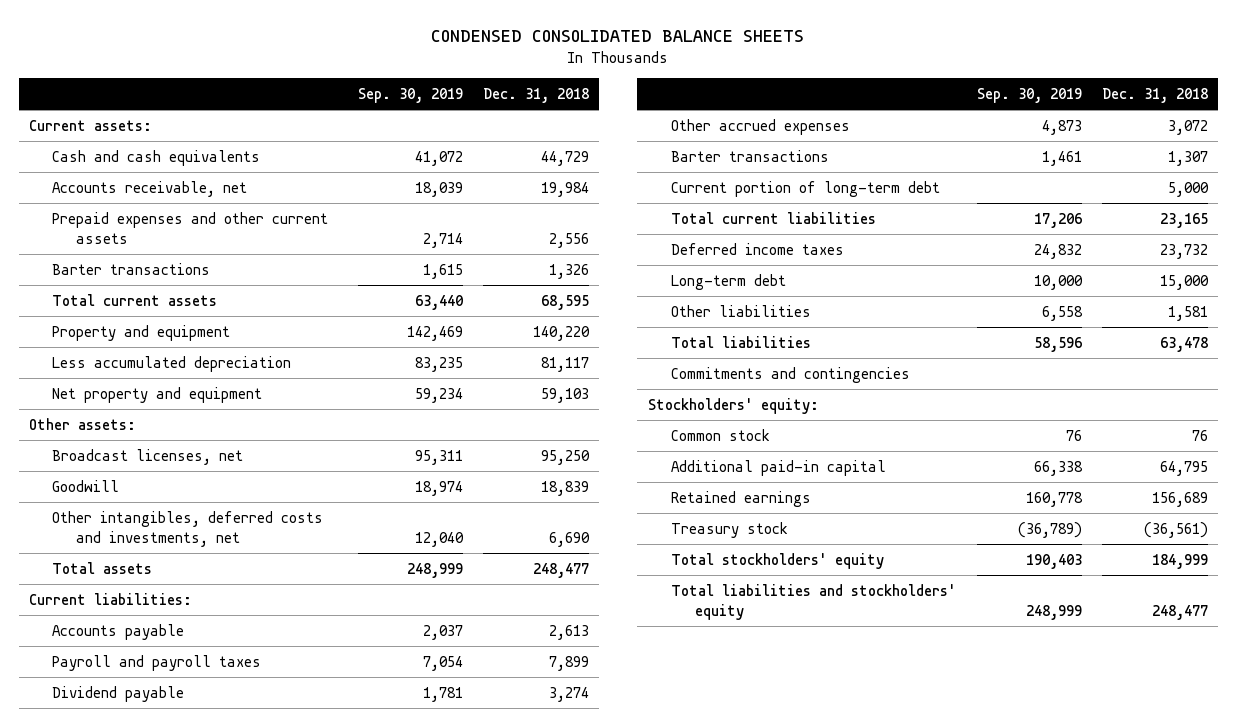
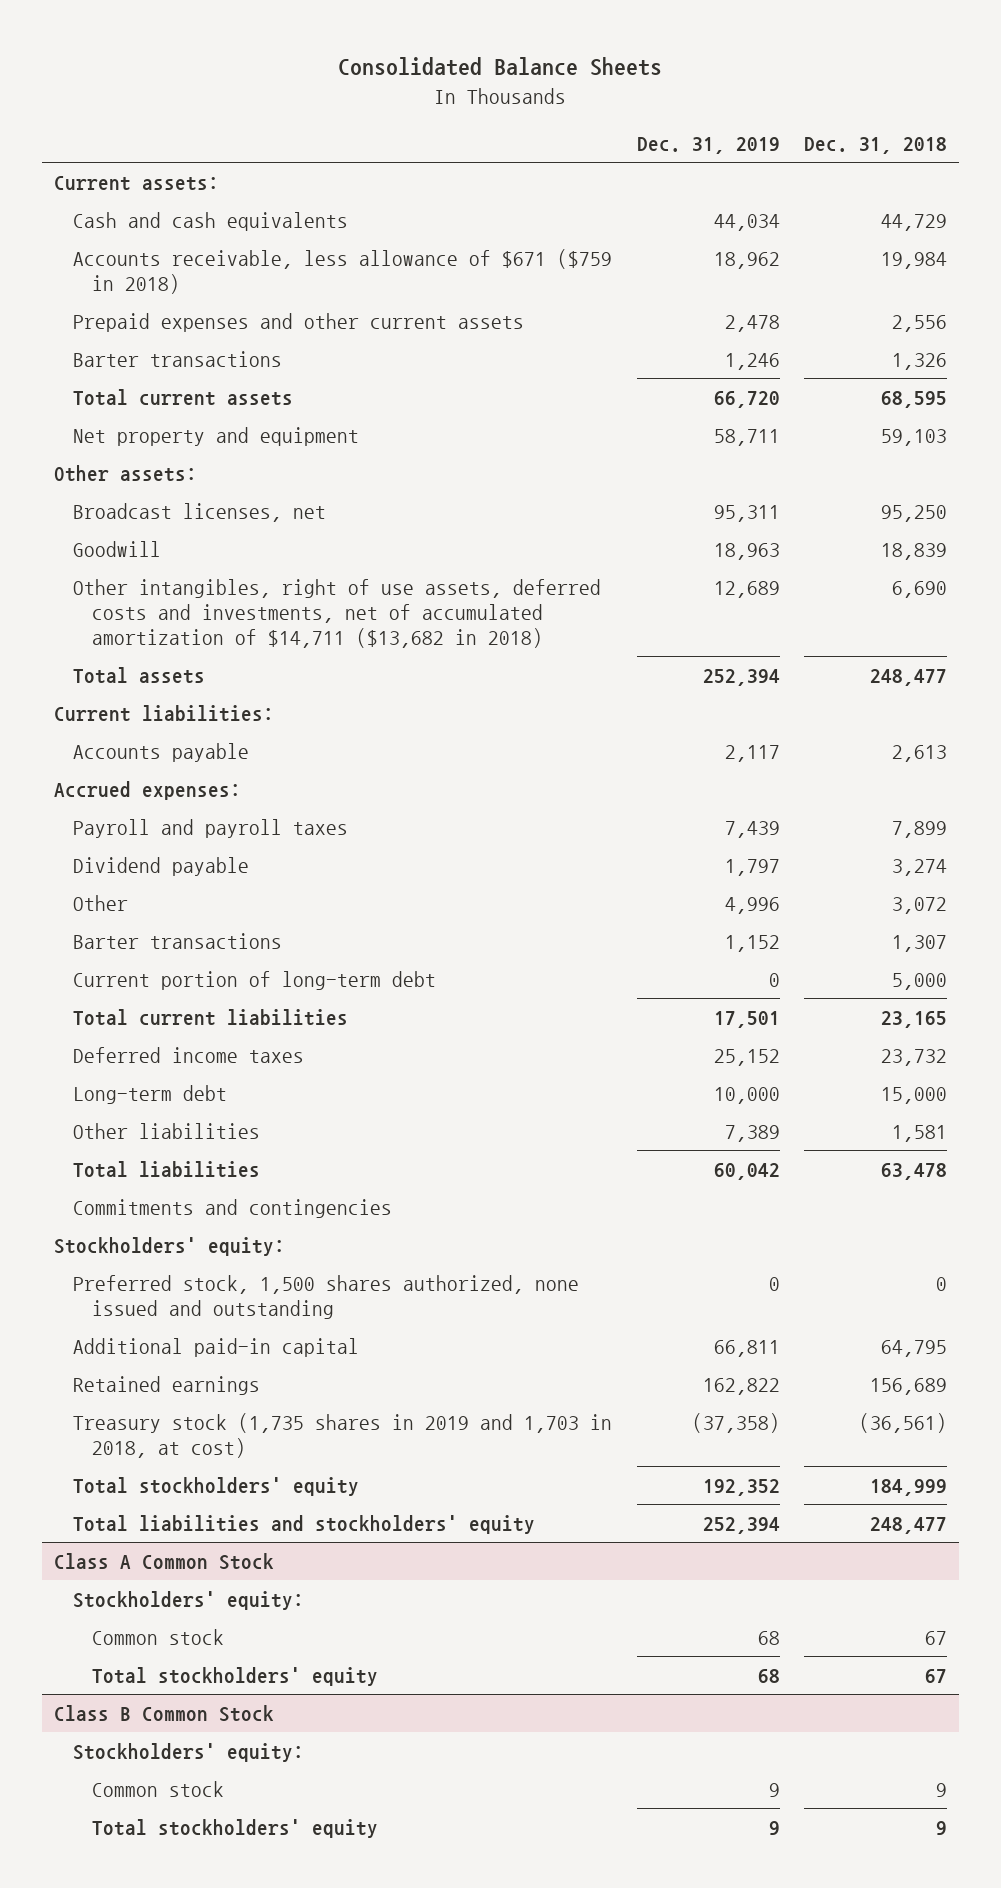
- CONDENSED CONSOLIDATED BALANCE SHEETS
+ Consolidated Balance Sheets
- | Sep. 30, 2019 | Dec. 31, 2018
+ | Dec. 31, 2019 | Dec. 31, 2018
- Accounts receivable, net | 18,039 | 19,984
+ Accounts receivable, less allowance of $671 ($759 in 2018) | 18,962 | 19,984
- Property and equipment | 142,469 | 140,220
- Less accumulated depreciation | 83,235 | 81,117
- Other intangibles, deferred costs and investments, net | 12,040 | 6,690
+ Other intangibles, right of use assets, deferred costs and investments, net of accumulated amortization of $14,711 ($13,682 in 2018) | 12,689 | 6,690
+ Accrued expenses:
- Other accrued expenses | 4,873 | 3,072
+ Other | 4,996 | 3,072
- Common stock | 76 | 76
+ Preferred stock, 1,500 shares authorized, none issued and outstanding | 0 | 0
- Treasury stock | (36,789) | (36,561)
+ Treasury stock (1,735 shares in 2019 and 1,703 in 2018, at cost) | (37,358) | (36,561)
+ Class A Common Stock
+ Stockholders' equity:
+ Common stock | 68 | 67
+ Total stockholders' equity | 68 | 67
+ Class B Common Stock
+ Stockholders' equity:
+ Common stock | 9 | 9
+ Total stockholders' equity | 9 | 9

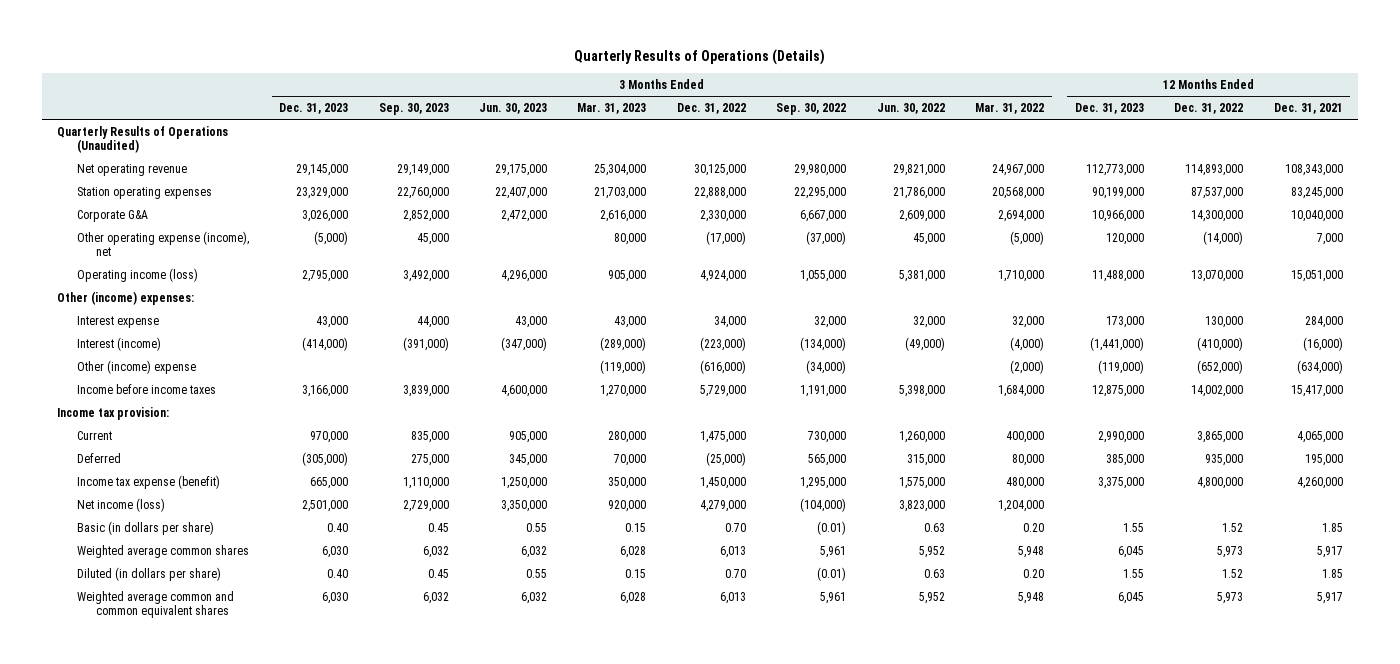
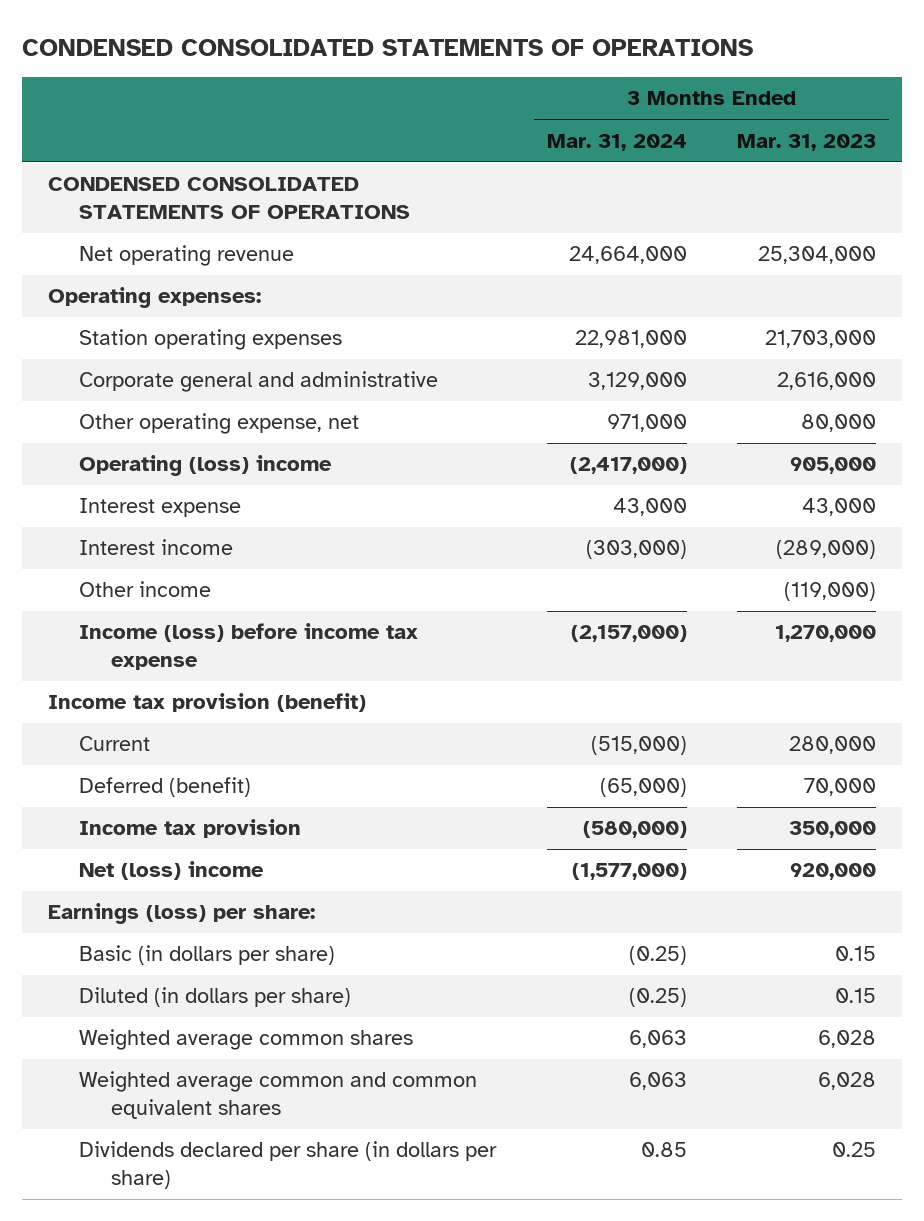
- Quarterly Results of Operations (Details)
+ CONDENSED CONSOLIDATED STATEMENTS OF OPERATIONS
- | 3 Months Ended Dec. 31, 2023 | 3 Months Ended Sep. 30, 2023 | 3 Months Ended Jun. 30, 2023 | 3 Months Ended Mar. 31, 2023 | 3 Months Ended Dec. 31, 2022 | 3 Months Ended Sep. 30, 2022 | 3 Months Ended Jun. 30, 2022 | 3 Months Ended Mar. 31, 2022 | 12 Months Ended Dec. 31, 2023 | 12 Months Ended Dec. 31, 2022 | 12 Months Ended Dec. 31, 2021
+ | 3 Months Ended Mar. 31, 2024 | 3 Months Ended Mar. 31, 2023
- Quarterly Results of Operations (Unaudited)
+ CONDENSED CONSOLIDATED STATEMENTS OF OPERATIONS
+ Operating expenses:
- Corporate G&A | 3,026,000 | 2,852,000 | 2,472,000 | 2,616,000 | 2,330,000 | 6,667,000 | 2,609,000 | 2,694,000 | 10,966,000 | 14,300,000 | 10,040,000
- Other operating expense (income), net | (5,000) | 45,000 | | 80,000 | (17,000) | (37,000) | 45,000 | (5,000) | 120,000 | (14,000) | 7,000
- Operating income (loss) | 2,795,000 | 3,492,000 | 4,296,000 | 905,000 | 4,924,000 | 1,055,000 | 5,381,000 | 1,710,000 | 11,488,000 | 13,070,000 | 15,051,000
- Other (income) expenses:
+ Corporate general and administrative | 3,129,000 | 2,616,000
+ Other operating expense, net | 971,000 | 80,000
+ Operating (loss) income | (2,417,000) | 905,000
- Interest (income) | (414,000) | (391,000) | (347,000) | (289,000) | (223,000) | (134,000) | (49,000) | (4,000) | (1,441,000) | (410,000) | (16,000)
- Other (income) expense | | | | (119,000) | (616,000) | (34,000) | | (2,000) | (119,000) | (652,000) | (634,000)
- Income before income taxes | 3,166,000 | 3,839,000 | 4,600,000 | 1,270,000 | 5,729,000 | 1,191,000 | 5,398,000 | 1,684,000 | 12,875,000 | 14,002,000 | 15,417,000
- Income tax provision:
+ Interest income | (303,000) | (289,000)
+ Other income | | (119,000)
+ Income (loss) before income tax expense | (2,157,000) | 1,270,000
+ Income tax provision (benefit)
- Deferred | (305,000) | 275,000 | 345,000 | 70,000 | (25,000) | 565,000 | 315,000 | 80,000 | 385,000 | 935,000 | 195,000
- Income tax expense (benefit) | 665,000 | 1,110,000 | 1,250,000 | 350,000 | 1,450,000 | 1,295,000 | 1,575,000 | 480,000 | 3,375,000 | 4,800,000 | 4,260,000
- Net income (loss) | 2,501,000 | 2,729,000 | 3,350,000 | 920,000 | 4,279,000 | (104,000) | 3,823,000 | 1,204,000 | | |
+ Deferred (benefit) | (65,000) | 70,000
+ Income tax provision | (580,000) | 350,000
+ Net (loss) income | (1,577,000) | 920,000
+ Earnings (loss) per share:
moved down: Weighted average common shares | 6,063 | 6,028
+ Dividends declared per share (in dollars per share) | 0.85 | 0.25

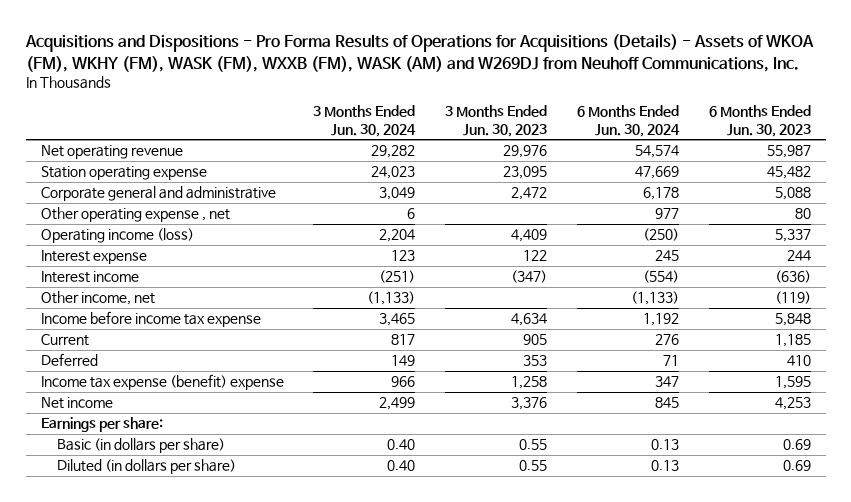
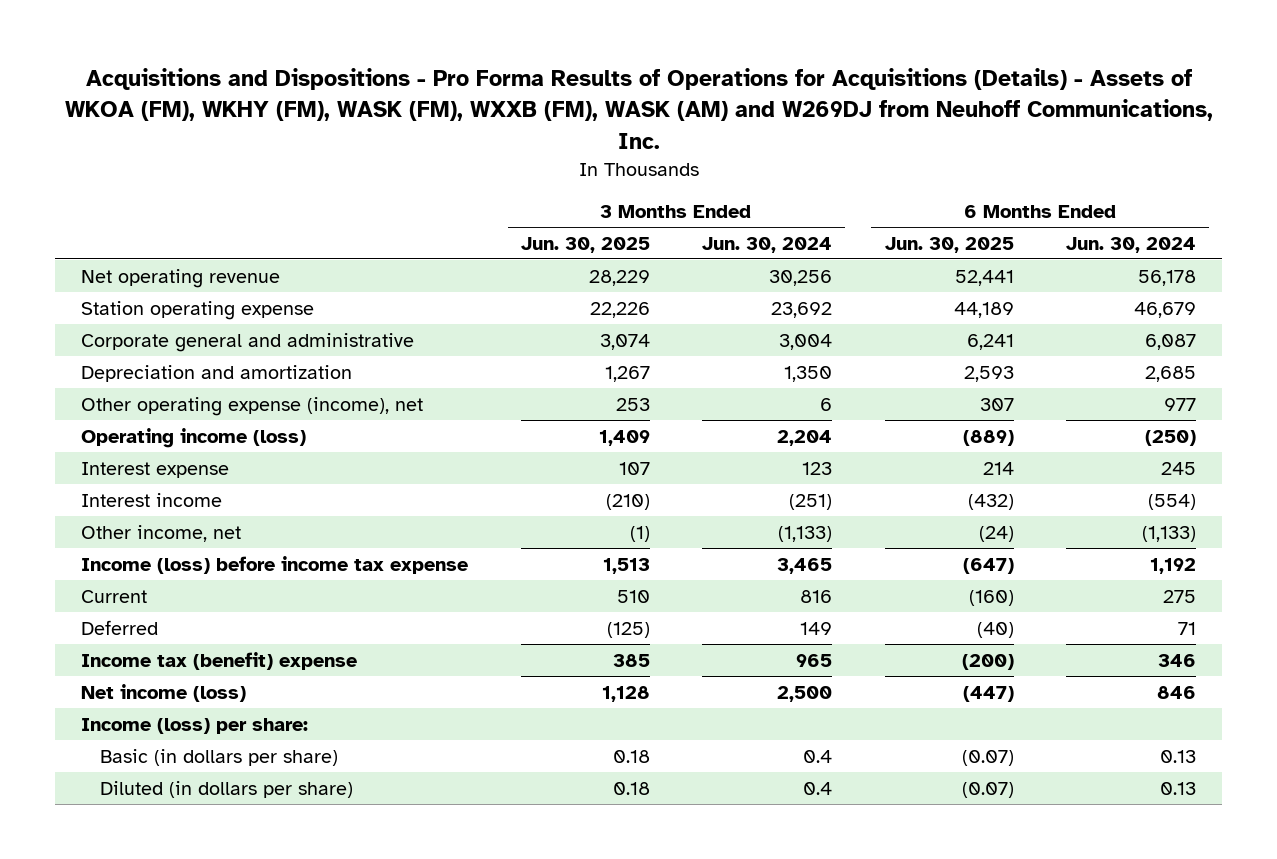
- | 3 Months Ended Jun. 30, 2024 | 3 Months Ended Jun. 30, 2023 | 6 Months Ended Jun. 30, 2024 | 6 Months Ended Jun. 30, 2023
+ | 3 Months Ended Jun. 30, 2025 | 3 Months Ended Jun. 30, 2024 | 6 Months Ended Jun. 30, 2025 | 6 Months Ended Jun. 30, 2024
- Net operating revenue | 29,282 | 29,976 | 54,574 | 55,987
- Station operating expense | 24,023 | 23,095 | 47,669 | 45,482
- Corporate general and administrative | 3,049 | 2,472 | 6,178 | 5,088
- Other operating expense , net | 6 | | 977 | 80
+ Net operating revenue | 28,229 | 30,256 | 52,441 | 56,178
+ Station operating expense | 22,226 | 23,692 | 44,189 | 46,679
+ Corporate general and administrative | 3,074 | 3,004 | 6,241 | 6,087
+ Depreciation and amortization | 1,267 | 1,350 | 2,593 | 2,685
+ Other operating expense (income), net | 253 | 6 | 307 | 977
- Income before income tax expense | 3,465 | 4,634 | 1,192 | 5,848
- Current | 817 | 905 | 276 | 1,185
+ Income (loss) before income tax expense | 1,513 | 3,465 | (647) | 1,192
+ Current | 510 | 816 | (160) | 275
- Income tax expense (benefit) expense | 966 | 1,258 | 347 | 1,595
- Net income | 2,499 | 3,376 | 845 | 4,253
- Earnings per share:
- Basic (in dollars per share) | 0.40 | 0.55 | 0.13 | 0.69
- Diluted (in dollars per share) | 0.40 | 0.55 | 0.13 | 0.69
+ Income tax (benefit) expense | 385 | 965 | (200) | 346
+ Net income (loss) | 1,128 | 2,500 | (447) | 846
+ Income (loss) per share:
+ Basic (in dollars per share) | 0.18 | 0.4 | (0.07) | 0.13
+ Diluted (in dollars per share) | 0.18 | 0.4 | (0.07) | 0.13

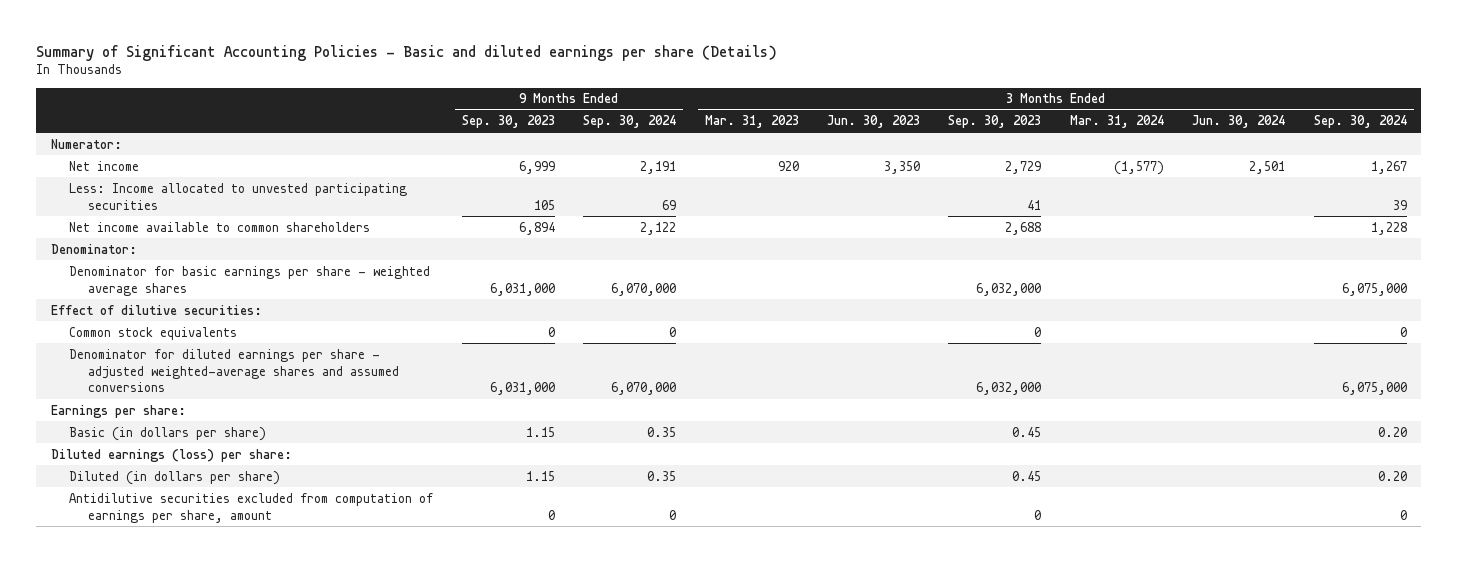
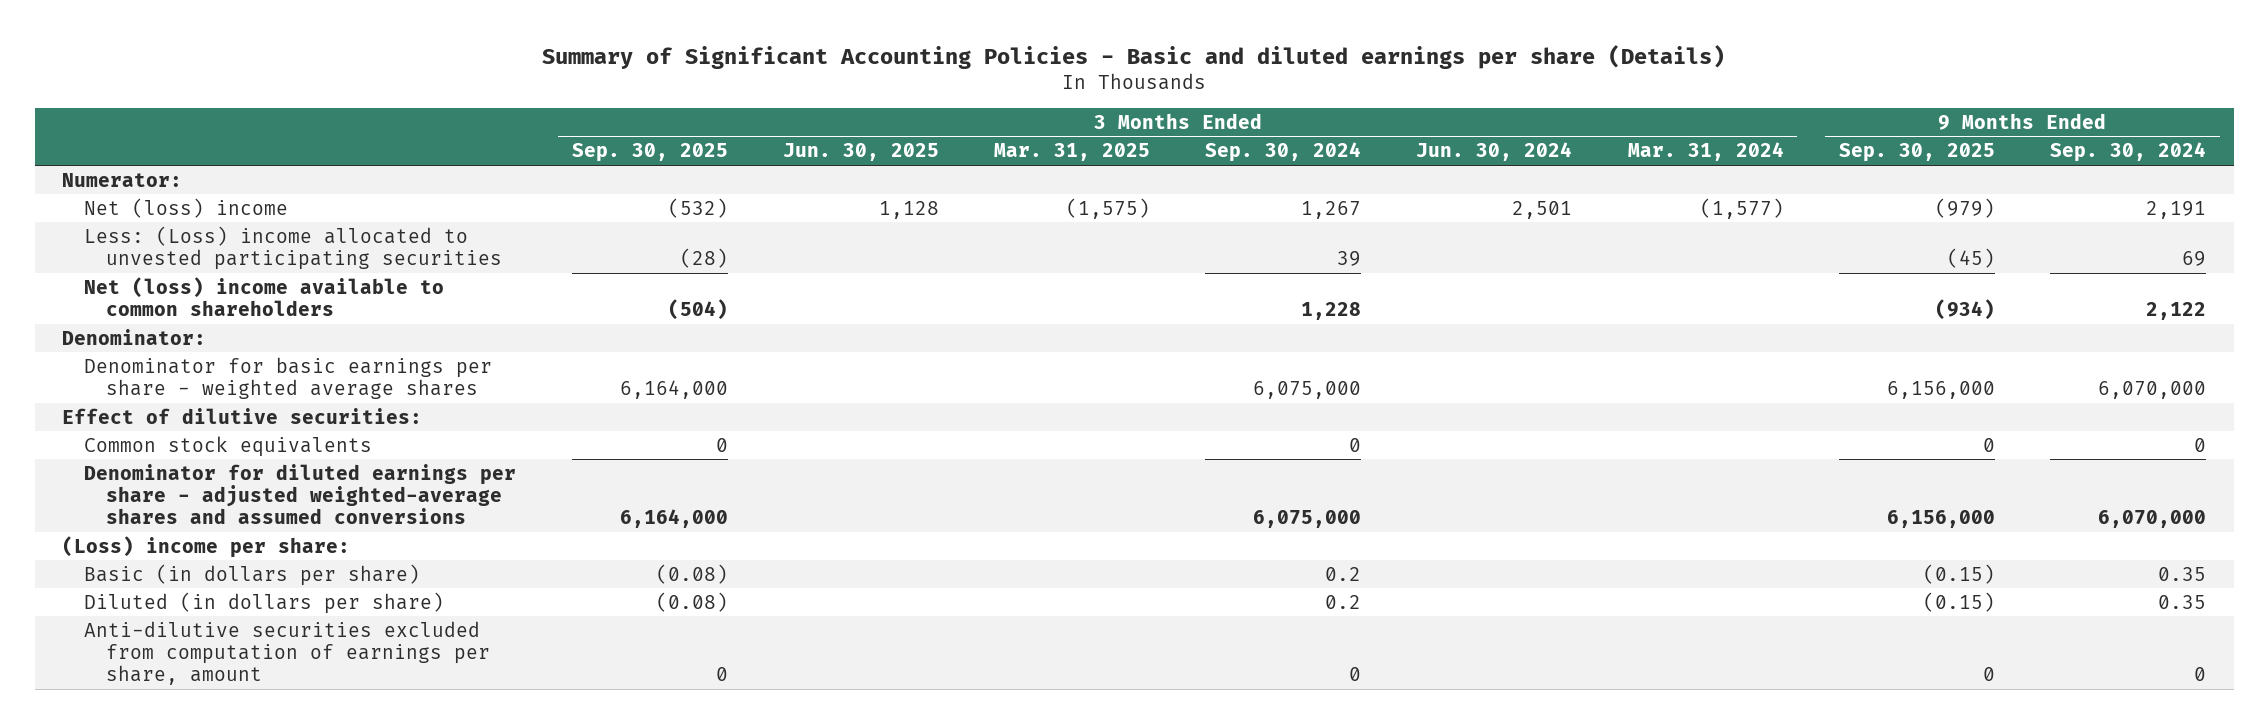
- | 9 Months Ended Sep. 30, 2023 | 9 Months Ended Sep. 30, 2024 | 3 Months Ended Mar. 31, 2023 | 3 Months Ended Jun. 30, 2023 | 3 Months Ended Sep. 30, 2023 | 3 Months Ended Mar. 31, 2024 | 3 Months Ended Jun. 30, 2024 | 3 Months Ended Sep. 30, 2024
+ | 3 Months Ended Sep. 30, 2025 | 3 Months Ended Jun. 30, 2025 | 3 Months Ended Mar. 31, 2025 | 3 Months Ended Sep. 30, 2024 | 3 Months Ended Jun. 30, 2024 | 3 Months Ended Mar. 31, 2024 | 9 Months Ended Sep. 30, 2025 | 9 Months Ended Sep. 30, 2024
- Net income | 6,999 | 2,191 | 920 | 3,350 | 2,729 | (1,577) | 2,501 | 1,267
- Less: Income allocated to unvested participating securities | 105 | 69 | | | 41 | | | 39
- Net income available to common shareholders | 6,894 | 2,122 | | | 2,688 | | | 1,228
+ Net (loss) income | (532) | 1,128 | (1,575) | 1,267 | 2,501 | (1,577) | (979) | 2,191
+ Less: (Loss) income allocated to unvested participating securities | (28) | | | 39 | | | (45) | 69
+ Net (loss) income available to common shareholders | (504) | | | 1,228 | | | (934) | 2,122
- Earnings per share:
- Basic (in dollars per share) | 1.15 | 0.35 | | | 0.45 | | | 0.20
- Diluted earnings (loss) per share:
- Diluted (in dollars per share) | 1.15 | 0.35 | | | 0.45 | | | 0.20
- Antidilutive securities excluded from computation of earnings per share, amount | 0 | 0 | | | 0 | | | 0
+ (Loss) income per share:
+ Basic (in dollars per share) | (0.08) | | | 0.2 | | | (0.15) | 0.35
+ Diluted (in dollars per share) | (0.08) | | | 0.2 | | | (0.15) | 0.35
+ Anti-dilutive securities excluded from computation of earnings per share, amount | 0 | | | 0 | | | 0 | 0

